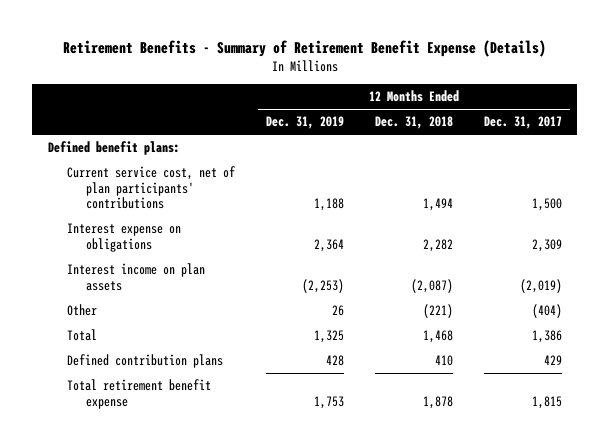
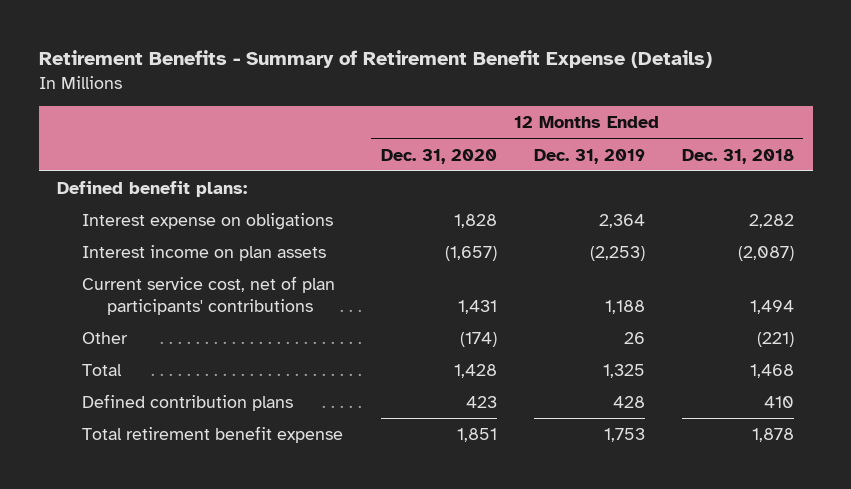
- | 12 Months Ended Dec. 31, 2019 | 12 Months Ended Dec. 31, 2018 | 12 Months Ended Dec. 31, 2017
+ | 12 Months Ended Dec. 31, 2020 | 12 Months Ended Dec. 31, 2019 | 12 Months Ended Dec. 31, 2018
moved down: Current service cost, net of plan participants' contributions | 1,431 | 1,188 | 1,494

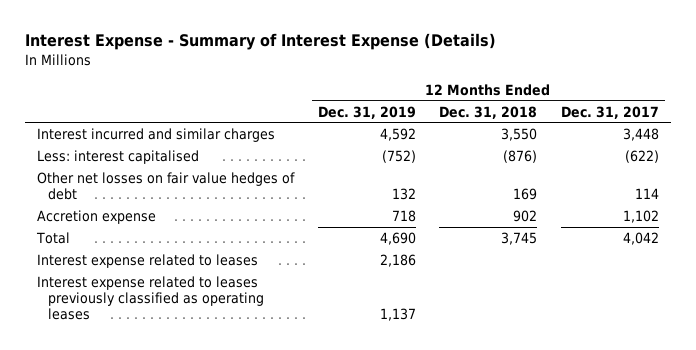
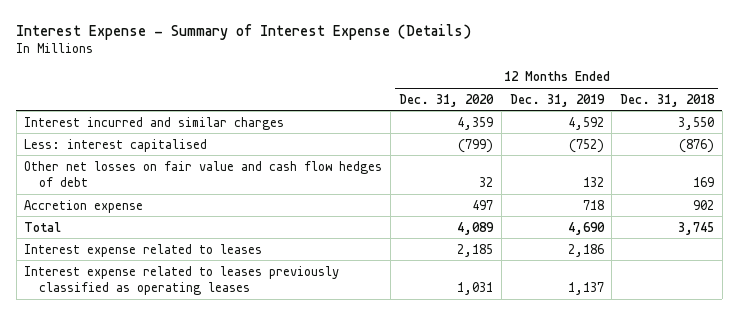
- | 12 Months Ended Dec. 31, 2019 | 12 Months Ended Dec. 31, 2018 | 12 Months Ended Dec. 31, 2017
+ | 12 Months Ended Dec. 31, 2020 | 12 Months Ended Dec. 31, 2019 | 12 Months Ended Dec. 31, 2018
- Other net losses on fair value hedges of debt | 132 | 169 | 114
+ Other net losses on fair value and cash flow hedges of debt | 32 | 132 | 169

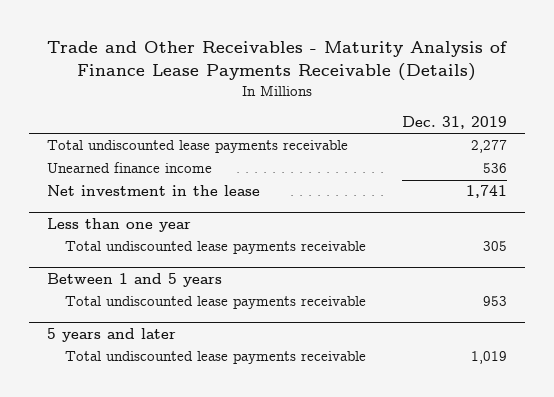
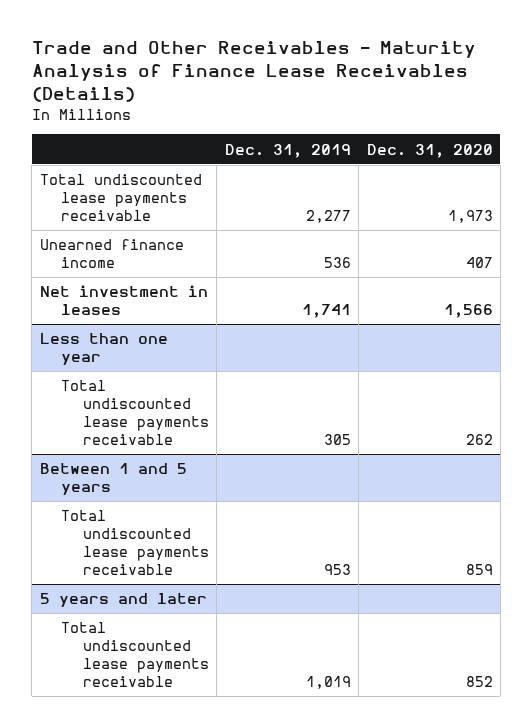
- Trade and Other Receivables - Maturity Analysis of Finance Lease Payments Receivable (Details)
+ Trade and Other Receivables - Maturity Analysis of Finance Lease Receivables (Details)
- | Dec. 31, 2019
+ | Dec. 31, 2019 | Dec. 31, 2020
- Net investment in the lease | 1,741
+ Net investment in leases | 1,741 | 1,566

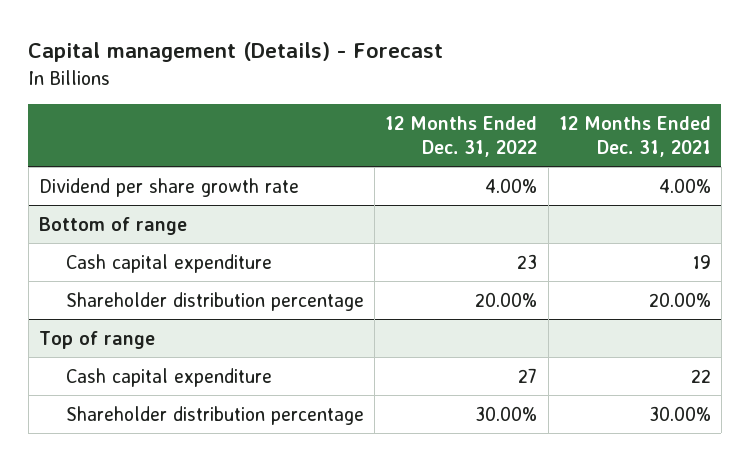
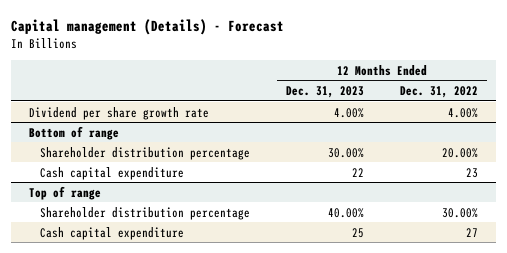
- | 12 Months Ended Dec. 31, 2022 | 12 Months Ended Dec. 31, 2021
+ | 12 Months Ended Dec. 31, 2023 | 12 Months Ended Dec. 31, 2022
@ Bottom of range
moved down: Cash capital expenditure | 22 | 23
@ Top of range
moved down: Cash capital expenditure | 25 | 27

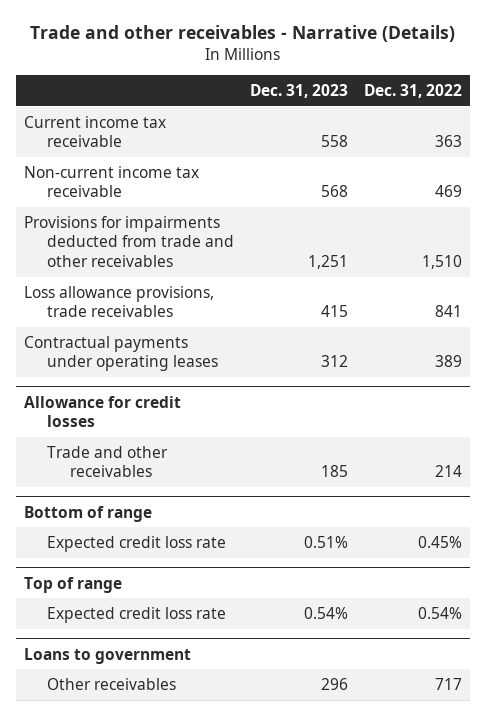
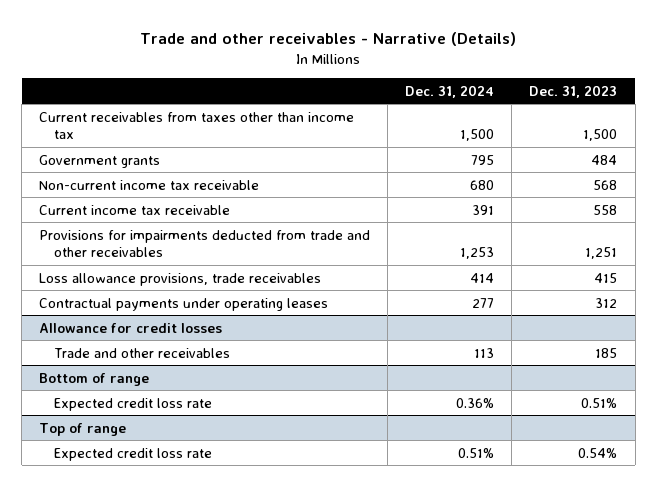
- | Dec. 31, 2023 | Dec. 31, 2022
+ | Dec. 31, 2024 | Dec. 31, 2023
+ Current receivables from taxes other than income tax | 1,500 | 1,500
+ Government grants | 795 | 484
moved down: Current income tax receivable | 391 | 558
- Loans to government
- Other receivables | 296 | 717

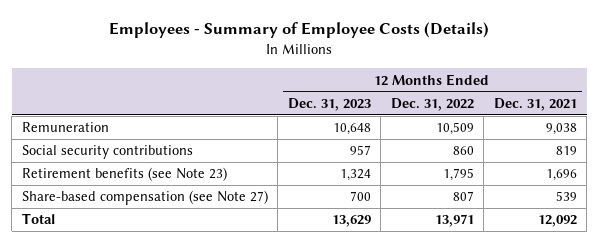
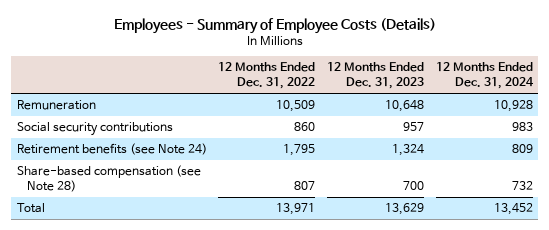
- | 12 Months Ended Dec. 31, 2023 | 12 Months Ended Dec. 31, 2022 | 12 Months Ended Dec. 31, 2021
+ | 12 Months Ended Dec. 31, 2022 | 12 Months Ended Dec. 31, 2023 | 12 Months Ended Dec. 31, 2024
- Retirement benefits (see Note 23) | 1,324 | 1,795 | 1,696
- Share-based compensation (see Note 27) | 700 | 807 | 539
+ Retirement benefits (see Note 24) | 1,795 | 1,324 | 809
+ Share-based compensation (see Note 28) | 807 | 700 | 732

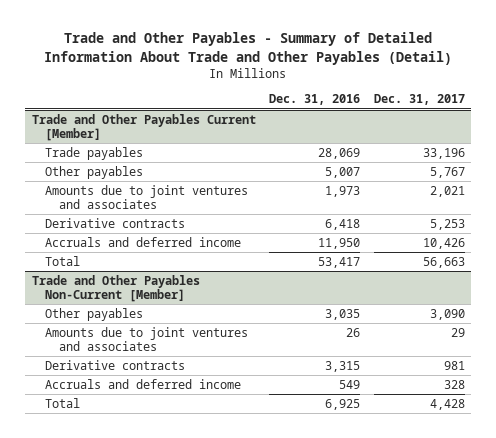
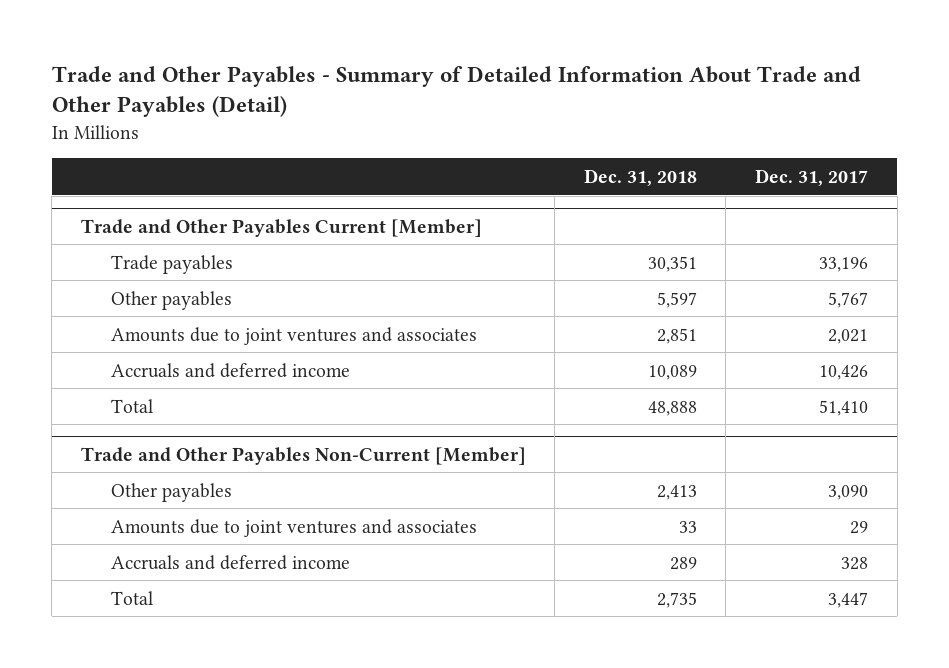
- | Dec. 31, 2016 | Dec. 31, 2017
+ | Dec. 31, 2018 | Dec. 31, 2017
@ Trade and Other Payables Current [Member]
- Derivative contracts | 6,418 | 5,253
- Total | 53,417 | 56,663
+ Total | 48,888 | 51,410
@ Trade and Other Payables Non-Current [Member]
- Derivative contracts | 3,315 | 981
- Total | 6,925 | 4,428
+ Total | 2,735 | 3,447

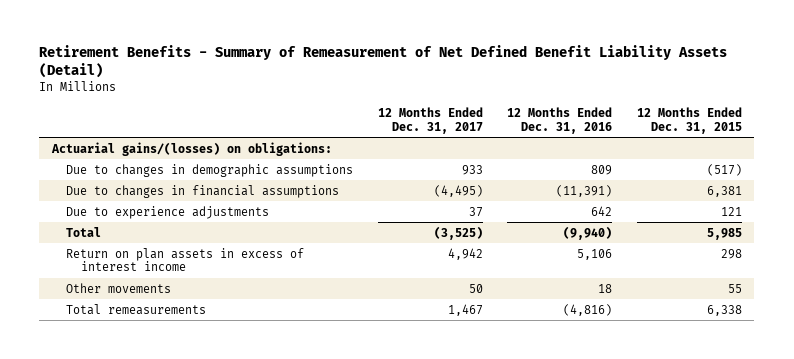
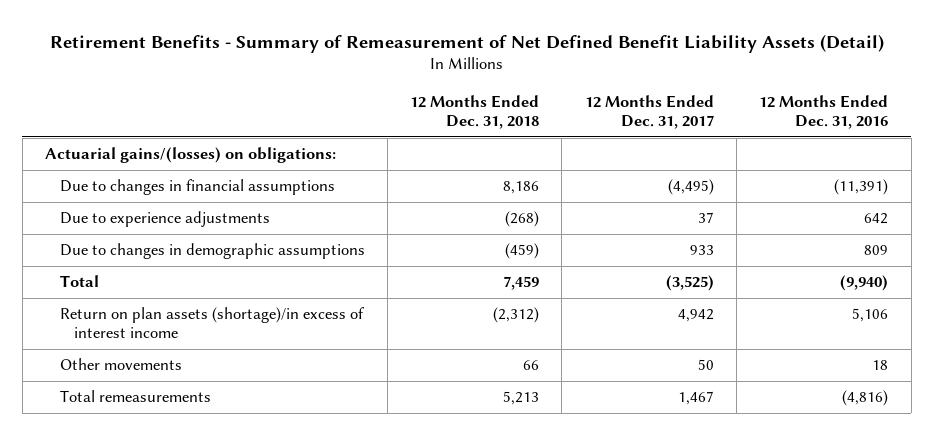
- | 12 Months Ended Dec. 31, 2017 | 12 Months Ended Dec. 31, 2016 | 12 Months Ended Dec. 31, 2015
+ | 12 Months Ended Dec. 31, 2018 | 12 Months Ended Dec. 31, 2017 | 12 Months Ended Dec. 31, 2016
moved down: Due to changes in demographic assumptions | (459) | 933 | 809
- Return on plan assets in excess of interest income | 4,942 | 5,106 | 298
+ Return on plan assets (shortage)/in excess of interest income | (2,312) | 4,942 | 5,106

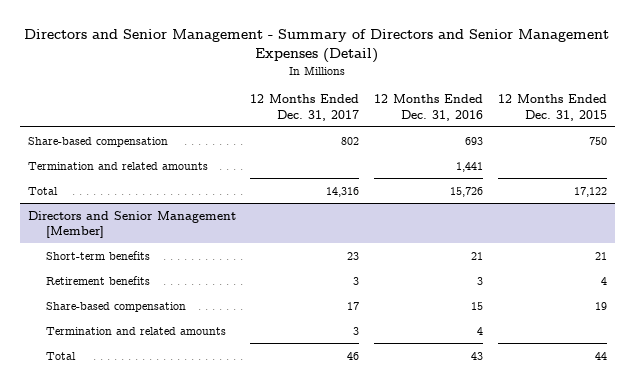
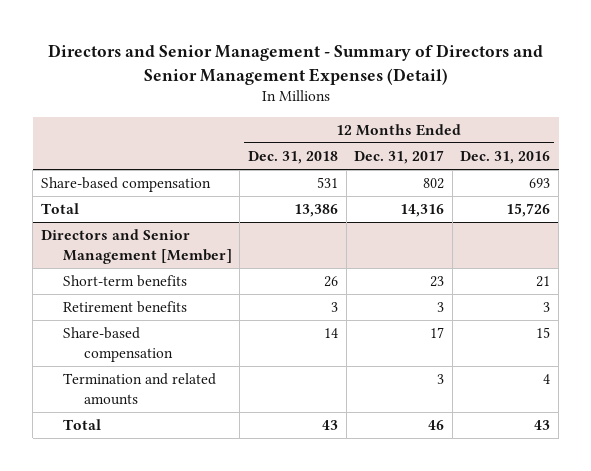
- | 12 Months Ended Dec. 31, 2017 | 12 Months Ended Dec. 31, 2016 | 12 Months Ended Dec. 31, 2015
+ | 12 Months Ended Dec. 31, 2018 | 12 Months Ended Dec. 31, 2017 | 12 Months Ended Dec. 31, 2016
- Termination and related amounts | | 1,441 |

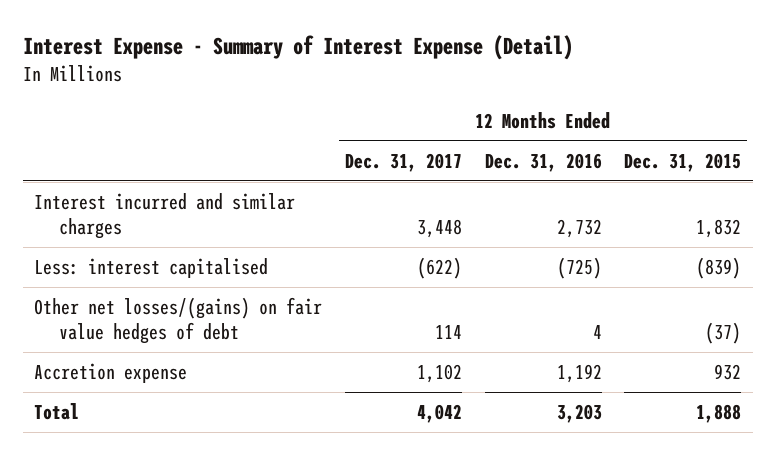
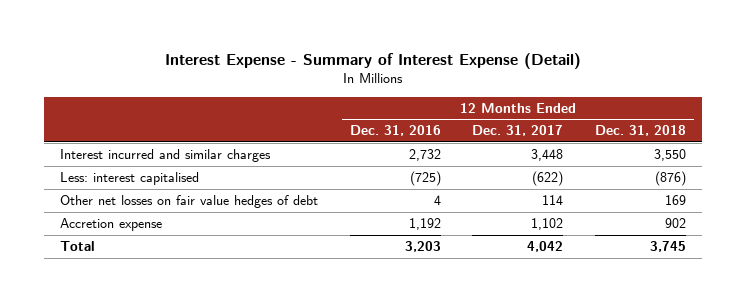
- | 12 Months Ended Dec. 31, 2017 | 12 Months Ended Dec. 31, 2016 | 12 Months Ended Dec. 31, 2015
+ | 12 Months Ended Dec. 31, 2016 | 12 Months Ended Dec. 31, 2017 | 12 Months Ended Dec. 31, 2018
- Other net losses/(gains) on fair value hedges of debt | 114 | 4 | (37)
+ Other net losses on fair value hedges of debt | 4 | 114 | 169

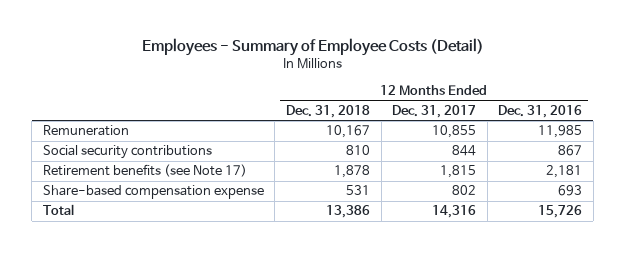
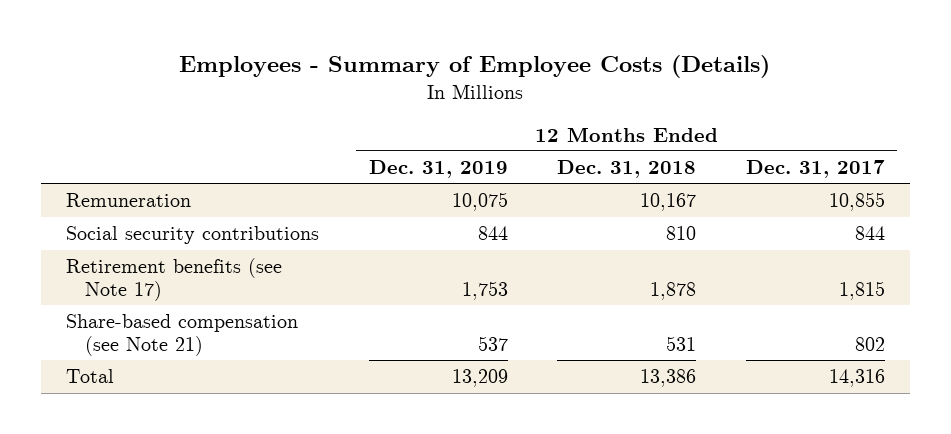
- Employees - Summary of Employee Costs (Detail)
+ Employees - Summary of Employee Costs (Details)
- | 12 Months Ended Dec. 31, 2018 | 12 Months Ended Dec. 31, 2017 | 12 Months Ended Dec. 31, 2016
+ | 12 Months Ended Dec. 31, 2019 | 12 Months Ended Dec. 31, 2018 | 12 Months Ended Dec. 31, 2017
- Share-based compensation expense | 531 | 802 | 693
+ Share-based compensation (see Note 21) | 537 | 531 | 802

